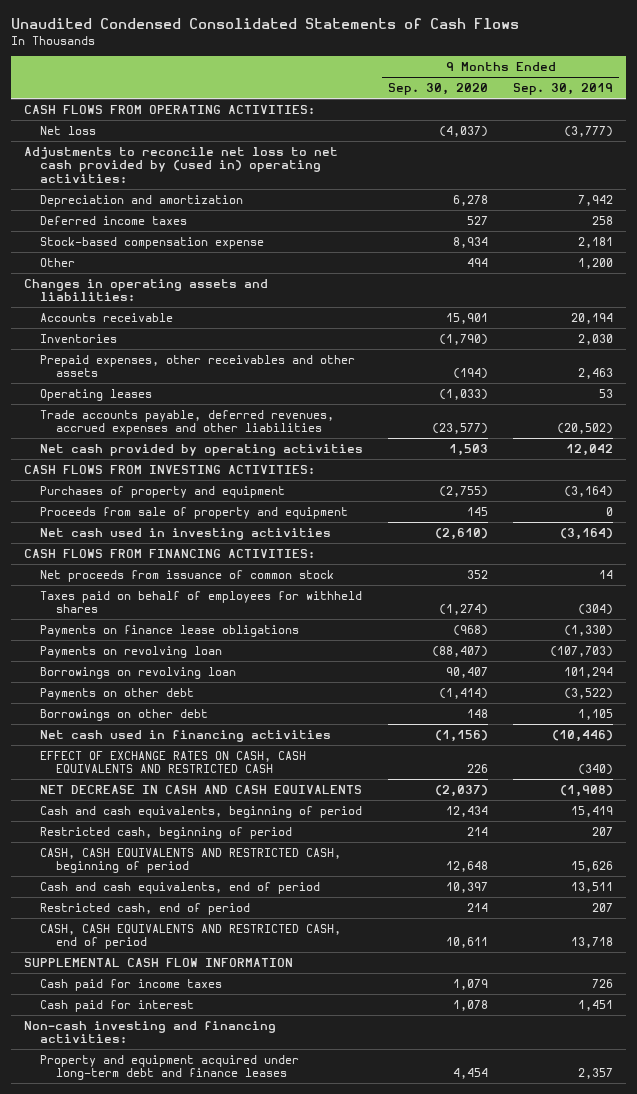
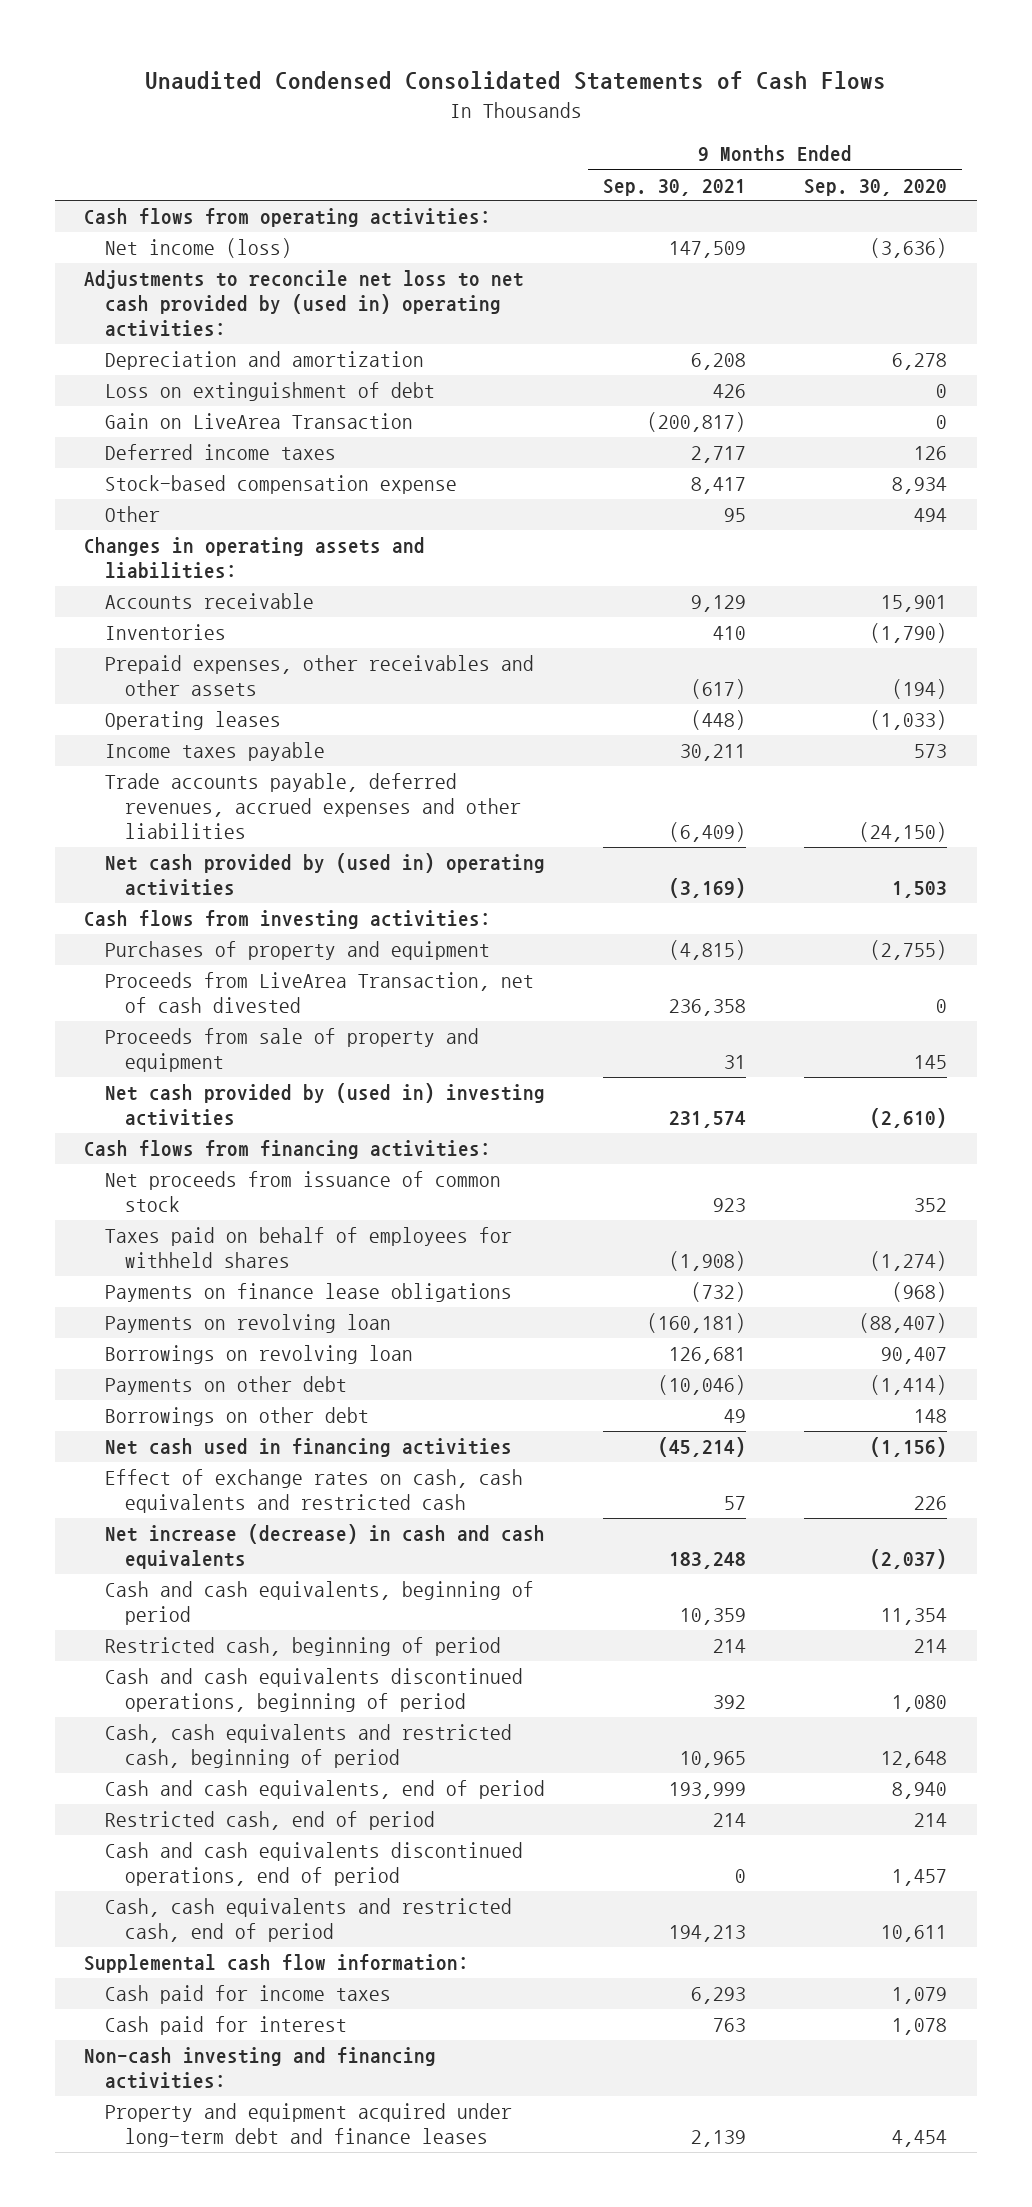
- | 9 Months Ended Sep. 30, 2020 | 9 Months Ended Sep. 30, 2019
+ | 9 Months Ended Sep. 30, 2021 | 9 Months Ended Sep. 30, 2020
- CASH FLOWS FROM OPERATING ACTIVITIES:
- Net loss | (4,037) | (3,777)
+ Cash flows from operating activities:
+ Net income (loss) | 147,509 | (3,636)
- Deferred income taxes | 527 | 258
+ Loss on extinguishment of debt | 426 | 0
+ Gain on LiveArea Transaction | (200,817) | 0
+ Deferred income taxes | 2,717 | 126
- Trade accounts payable, deferred revenues, accrued expenses and other liabilities | (23,577) | (20,502)
- Net cash provided by operating activities | 1,503 | 12,042
- CASH FLOWS FROM INVESTING ACTIVITIES:
+ Income taxes payable | 30,211 | 573
+ Trade accounts payable, deferred revenues, accrued expenses and other liabilities | (6,409) | (24,150)
+ Net cash provided by (used in) operating activities | (3,169) | 1,503
+ Cash flows from investing activities:
+ Proceeds from LiveArea Transaction, net of cash divested | 236,358 | 0
- Net cash used in investing activities | (2,610) | (3,164)
- CASH FLOWS FROM FINANCING ACTIVITIES:
+ Net cash provided by (used in) investing activities | 231,574 | (2,610)
+ Cash flows from financing activities:
- EFFECT OF EXCHANGE RATES ON CASH, CASH EQUIVALENTS AND RESTRICTED CASH | 226 | (340)
- NET DECREASE IN CASH AND CASH EQUIVALENTS | (2,037) | (1,908)
- Cash and cash equivalents, beginning of period | 12,434 | 15,419
+ Effect of exchange rates on cash, cash equivalents and restricted cash | 57 | 226
+ Net increase (decrease) in cash and cash equivalents | 183,248 | (2,037)
+ Cash and cash equivalents, beginning of period | 10,359 | 11,354
- CASH, CASH EQUIVALENTS AND RESTRICTED CASH, beginning of period | 12,648 | 15,626
- Cash and cash equivalents, end of period | 10,397 | 13,511
+ Cash and cash equivalents discontinued operations, beginning of period | 392 | 1,080
+ Cash, cash equivalents and restricted cash, beginning of period | 10,965 | 12,648
+ Cash and cash equivalents, end of period | 193,999 | 8,940
- CASH, CASH EQUIVALENTS AND RESTRICTED CASH, end of period | 10,611 | 13,718
- SUPPLEMENTAL CASH FLOW INFORMATION
+ Cash and cash equivalents discontinued operations, end of period | 0 | 1,457
+ Cash, cash equivalents and restricted cash, end of period | 194,213 | 10,611
+ Supplemental cash flow information:

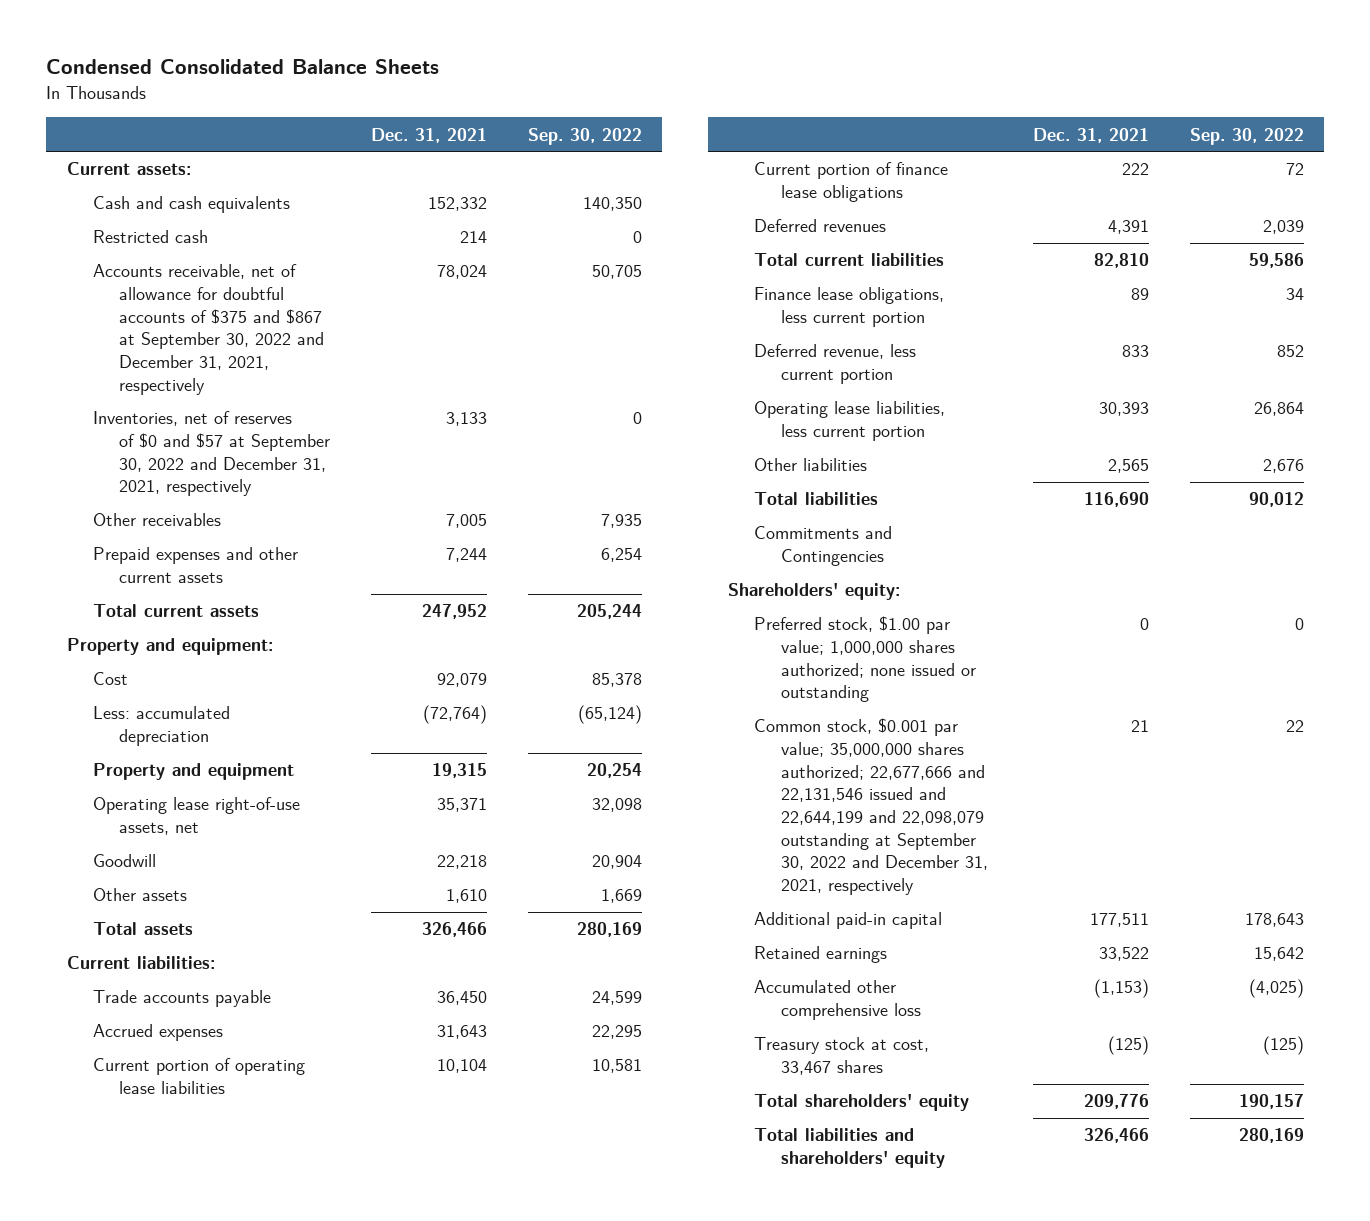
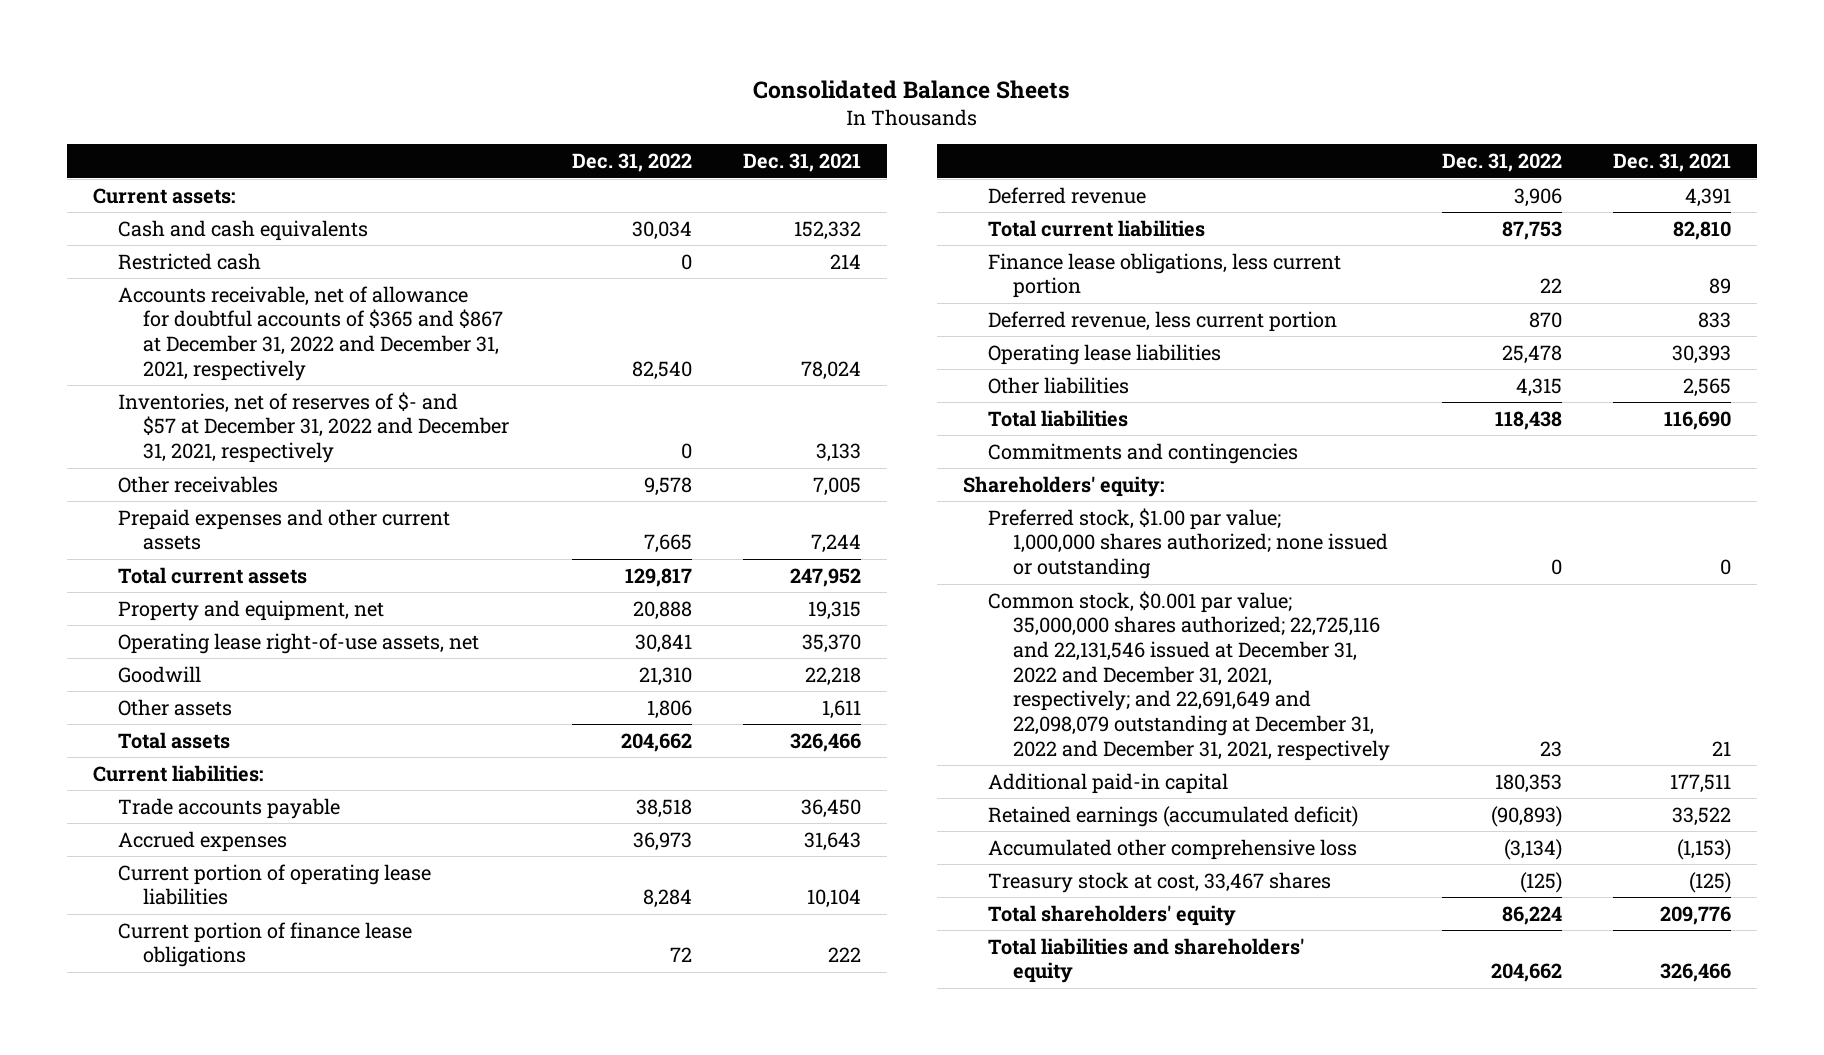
- Condensed Consolidated Balance Sheets
+ Consolidated Balance Sheets
- | Dec. 31, 2021 | Sep. 30, 2022
+ | Dec. 31, 2022 | Dec. 31, 2021
- Accounts receivable, net of allowance for doubtful accounts of $375 and $867 at September 30, 2022 and December 31, 2021, respectively | 78,024 | 50,705
- Inventories, net of reserves of $0 and $57 at September 30, 2022 and December 31, 2021, respectively | 3,133 | 0
+ Accounts receivable, net of allowance for doubtful accounts of $365 and $867 at December 31, 2022 and December 31, 2021, respectively | 82,540 | 78,024
+ Inventories, net of reserves of $- and $57 at December 31, 2022 and December 31, 2021, respectively | 0 | 3,133
- Property and equipment:
- Cost | 92,079 | 85,378
- Less: accumulated depreciation | (72,764) | (65,124)
- Property and equipment | 19,315 | 20,254
- Operating lease right-of-use assets, net | 35,371 | 32,098
+ Property and equipment, net | 20,888 | 19,315
+ Operating lease right-of-use assets, net | 30,841 | 35,370
- Other assets | 1,610 | 1,669
+ Other assets | 1,806 | 1,611
- Deferred revenues | 4,391 | 2,039
+ Deferred revenue | 3,906 | 4,391
- Operating lease liabilities, less current portion | 30,393 | 26,864
+ Operating lease liabilities | 25,478 | 30,393
- Commitments and Contingencies
+ Commitments and contingencies
- Common stock, $0.001 par value; 35,000,000 shares authorized; 22,677,666 and 22,131,546 issued and 22,644,199 and 22,098,079 outstanding at September 30, 2022 and December 31, 2021, respectively | 21 | 22
+ Common stock, $0.001 par value; 35,000,000 shares authorized; 22,725,116 and 22,131,546 issued at December 31, 2022 and December 31, 2021, respectively; and 22,691,649 and 22,098,079 outstanding at December 31, 2022 and December 31, 2021, respectively | 23 | 21
- Retained earnings | 33,522 | 15,642
+ Retained earnings (accumulated deficit) | (90,893) | 33,522

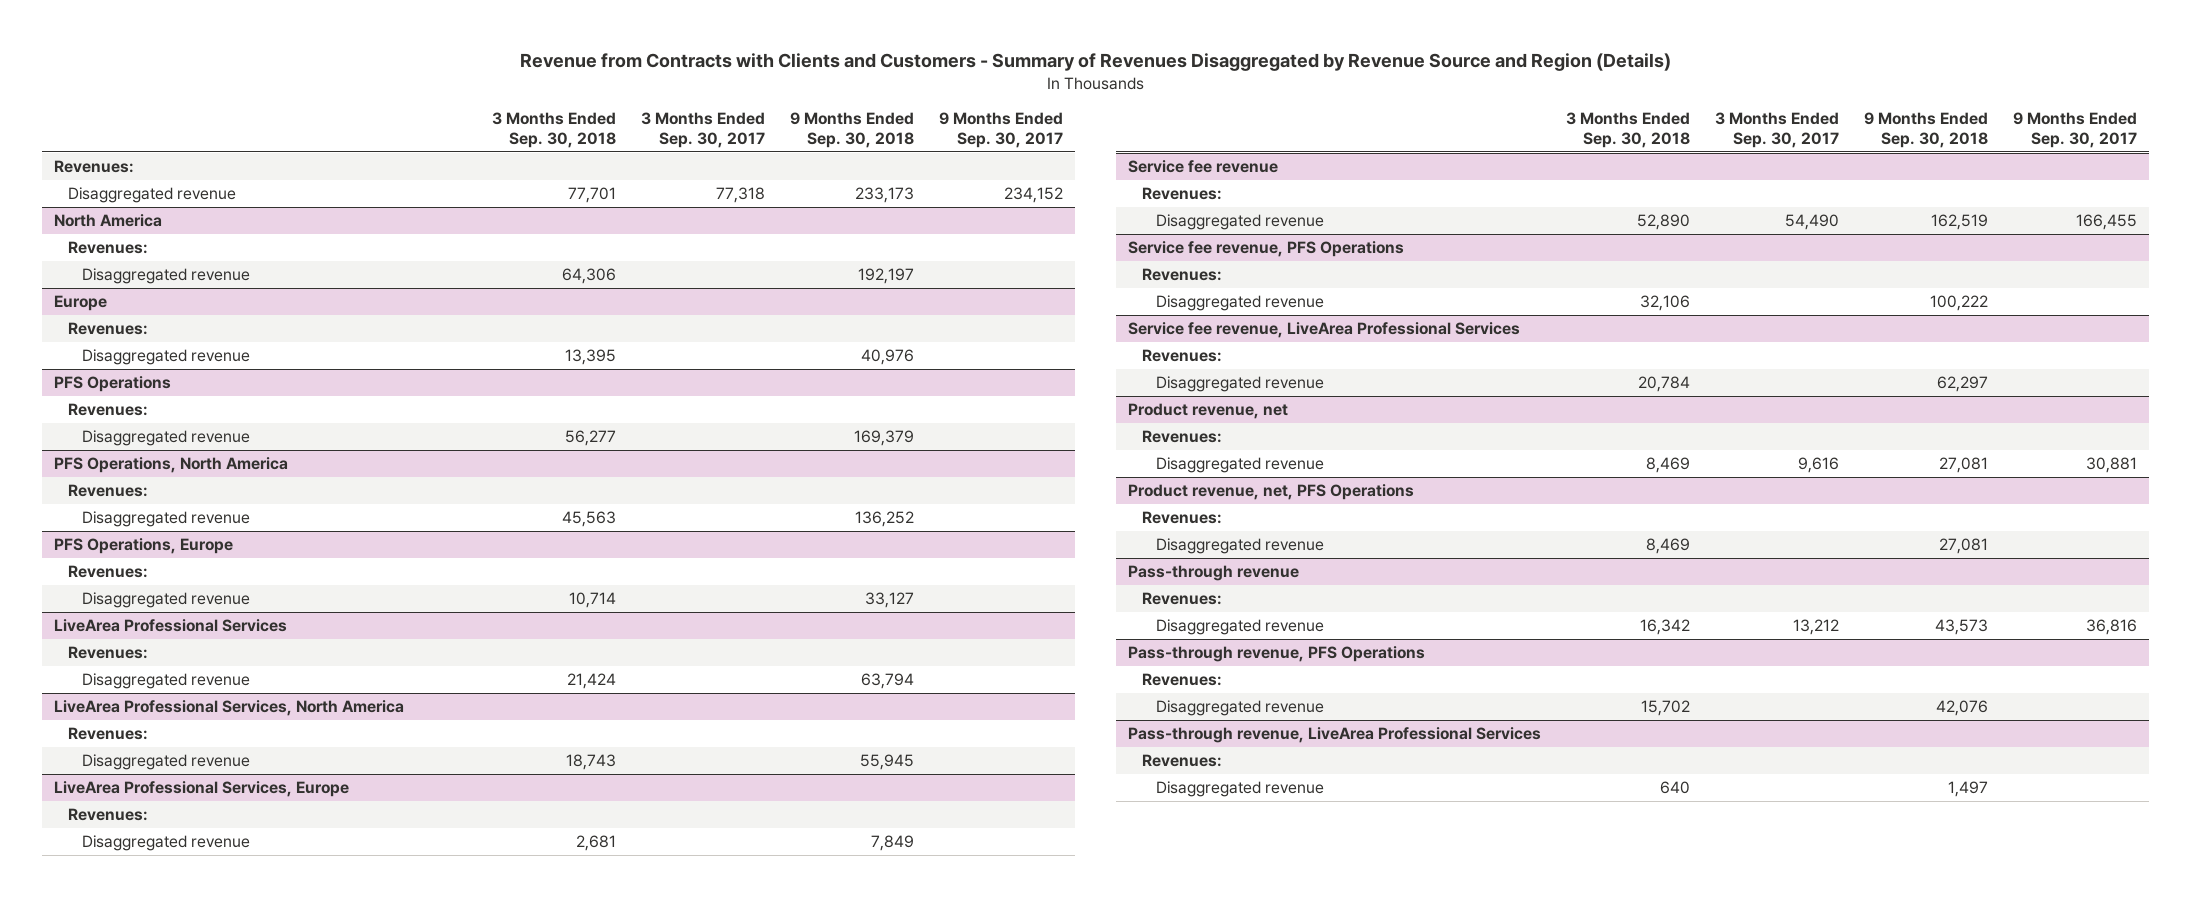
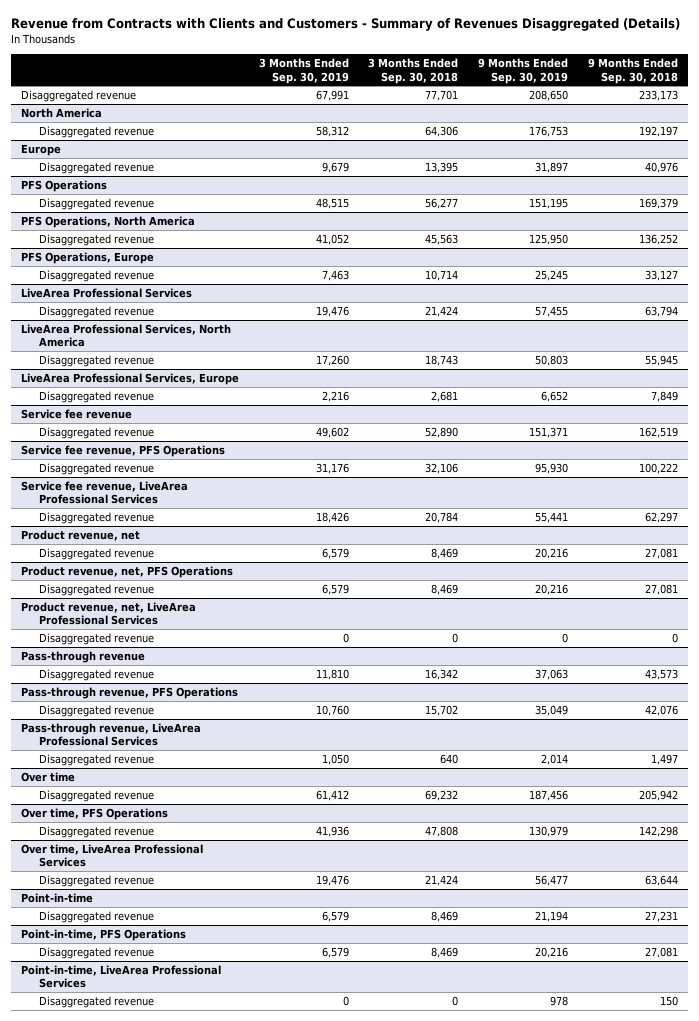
- Revenue from Contracts with Clients and Customers - Summary of Revenues Disaggregated by Revenue Source and Region (Details)
+ Revenue from Contracts with Clients and Customers - Summary of Revenues Disaggregated (Details)
- | 3 Months Ended Sep. 30, 2018 | 3 Months Ended Sep. 30, 2017 | 9 Months Ended Sep. 30, 2018 | 9 Months Ended Sep. 30, 2017
+ | 3 Months Ended Sep. 30, 2019 | 3 Months Ended Sep. 30, 2018 | 9 Months Ended Sep. 30, 2019 | 9 Months Ended Sep. 30, 2018
- Revenues:
@ North America
- Revenues:
@ Europe
- Revenues:
@ PFS Operations
- Revenues:
@ PFS Operations, North America
- Revenues:
@ PFS Operations, Europe
- Revenues:
@ LiveArea Professional Services
- Revenues:
@ LiveArea Professional Services, North America
- Revenues:
@ LiveArea Professional Services, Europe
- Revenues:
@ Service fee revenue
- Revenues:
@ Service fee revenue, PFS Operations
- Revenues:
@ Service fee revenue, LiveArea Professional Services
- Revenues:
@ Product revenue, net
- Revenues:
@ Product revenue, net, PFS Operations
- Revenues:
+ Product revenue, net, LiveArea Professional Services
+ Disaggregated revenue | 0 | 0 | 0 | 0
@ Pass-through revenue
- Revenues:
@ Pass-through revenue, PFS Operations
- Revenues:
@ Pass-through revenue, LiveArea Professional Services
- Revenues:
+ Over time
+ Disaggregated revenue | 61,412 | 69,232 | 187,456 | 205,942
+ Over time, PFS Operations
+ Disaggregated revenue | 41,936 | 47,808 | 130,979 | 142,298
+ Over time, LiveArea Professional Services
+ Disaggregated revenue | 19,476 | 21,424 | 56,477 | 63,644
+ Point-in-time
+ Disaggregated revenue | 6,579 | 8,469 | 21,194 | 27,231
+ Point-in-time, PFS Operations
+ Disaggregated revenue | 6,579 | 8,469 | 20,216 | 27,081
+ Point-in-time, LiveArea Professional Services
+ Disaggregated revenue | 0 | 0 | 978 | 150

